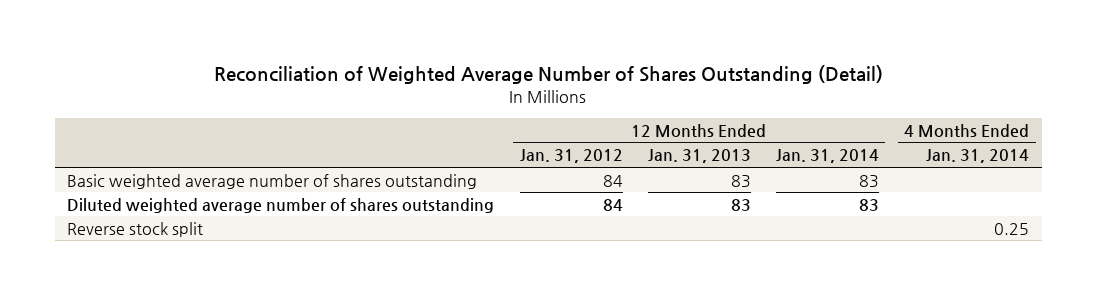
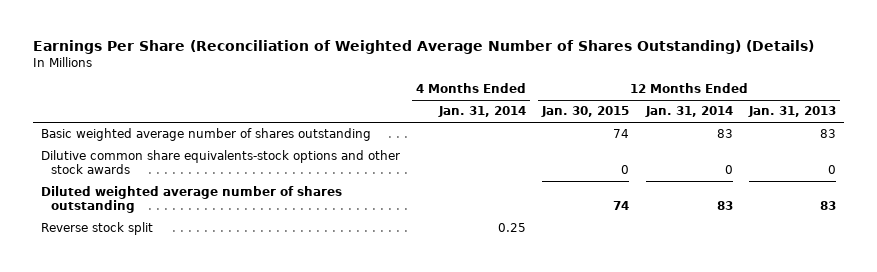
- Reconciliation of Weighted Average Number of Shares Outstanding (Detail)
+ Earnings Per Share (Reconciliation of Weighted Average Number of Shares Outstanding) (Details)
- | 12 Months Ended Jan. 31, 2012 | 12 Months Ended Jan. 31, 2013 | 12 Months Ended Jan. 31, 2014 | 4 Months Ended Jan. 31, 2014
+ | 4 Months Ended Jan. 31, 2014 | 12 Months Ended Jan. 30, 2015 | 12 Months Ended Jan. 31, 2014 | 12 Months Ended Jan. 31, 2013
+ Dilutive common share equivalents-stock options and other stock awards | | 0 | 0 | 0

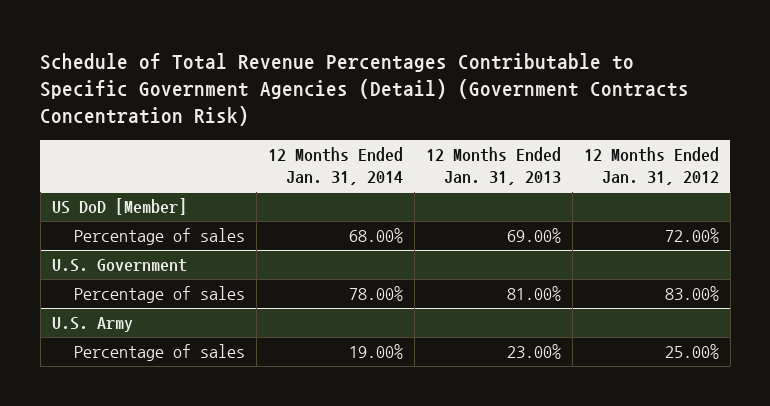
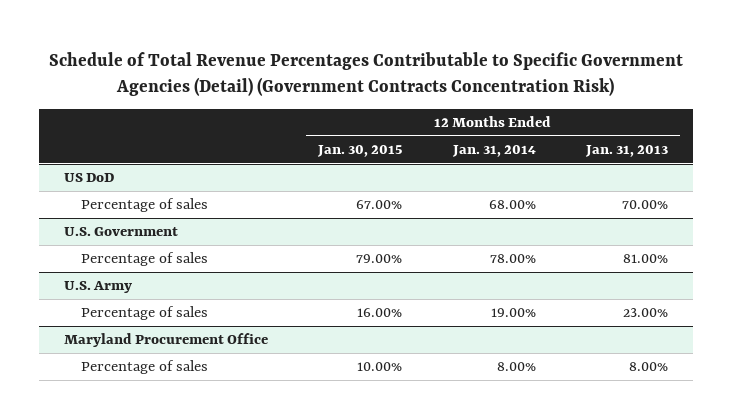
- | 12 Months Ended Jan. 31, 2014 | 12 Months Ended Jan. 31, 2013 | 12 Months Ended Jan. 31, 2012
+ | 12 Months Ended Jan. 30, 2015 | 12 Months Ended Jan. 31, 2014 | 12 Months Ended Jan. 31, 2013
- US DoD [Member]
- Percentage of sales | 68.00% | 69.00% | 72.00%
+ US DoD
+ Percentage of sales | 67.00% | 68.00% | 70.00%
+ Maryland Procurement Office
+ Percentage of sales | 10.00% | 8.00% | 8.00%

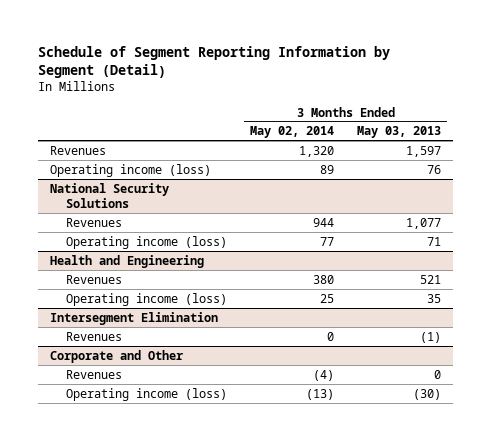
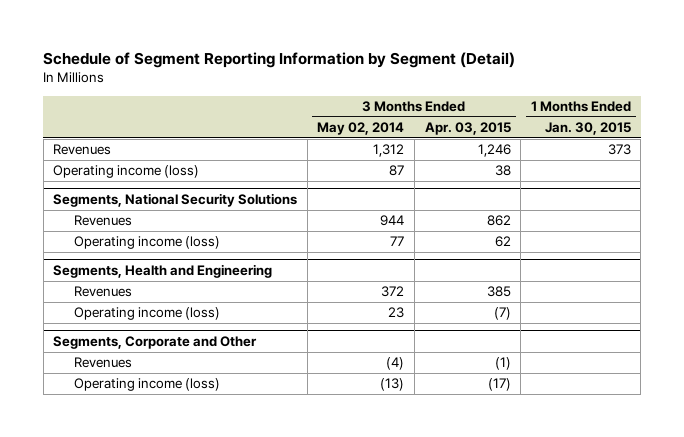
- | 3 Months Ended May 02, 2014 | 3 Months Ended May 03, 2013
+ | 3 Months Ended May 02, 2014 | 3 Months Ended Apr. 03, 2015 | 1 Months Ended Jan. 30, 2015
- Revenues | 1,320 | 1,597
- Operating income (loss) | 89 | 76
- National Security Solutions
+ Revenues | 1,312 | 1,246 | 373
+ Operating income (loss) | 87 | 38 |
+ Segments, National Security Solutions
- Health and Engineering
- Revenues | 380 | 521
- Operating income (loss) | 25 | 35
- Intersegment Elimination
- Revenues | 0 | (1)
- Corporate and Other
+ Segments, Health and Engineering
+ Revenues | 372 | 385 |
+ Operating income (loss) | 23 | (7) |
+ Segments, Corporate and Other

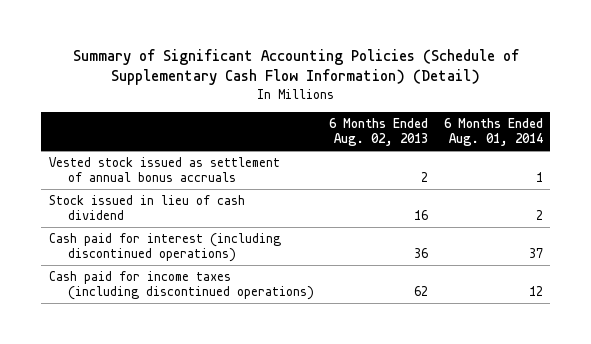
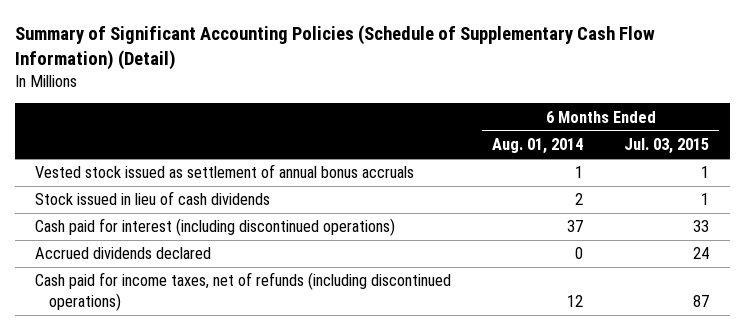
- | 6 Months Ended Aug. 02, 2013 | 6 Months Ended Aug. 01, 2014
+ | 6 Months Ended Aug. 01, 2014 | 6 Months Ended Jul. 03, 2015
- Stock issued in lieu of cash dividend | 16 | 2
+ Stock issued in lieu of cash dividends | 2 | 1
- Cash paid for income taxes (including discontinued operations) | 62 | 12
+ Accrued dividends declared | 0 | 24
+ Cash paid for income taxes, net of refunds (including discontinued operations) | 12 | 87

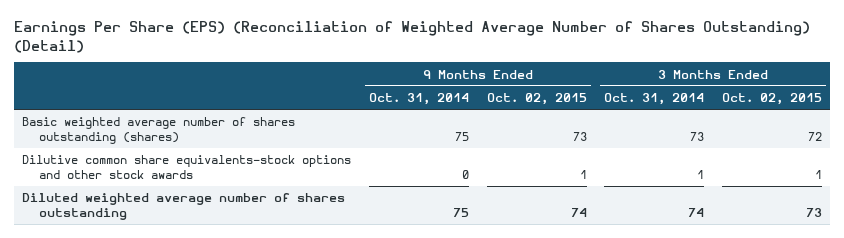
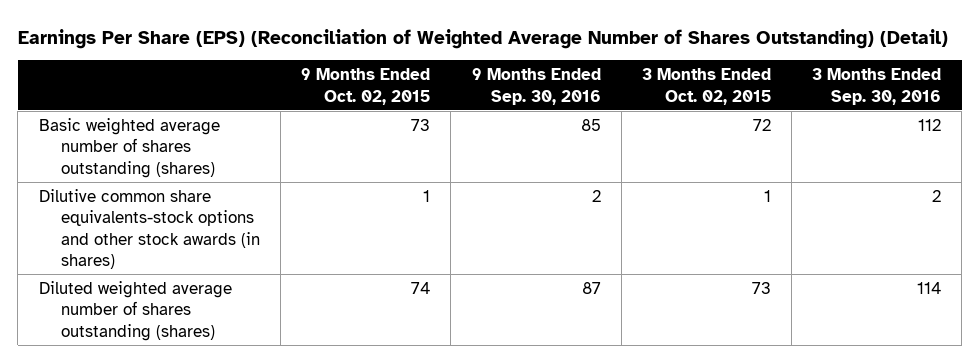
- | 9 Months Ended Oct. 31, 2014 | 9 Months Ended Oct. 02, 2015 | 3 Months Ended Oct. 31, 2014 | 3 Months Ended Oct. 02, 2015
+ | 9 Months Ended Oct. 02, 2015 | 9 Months Ended Sep. 30, 2016 | 3 Months Ended Oct. 02, 2015 | 3 Months Ended Sep. 30, 2016
- Dilutive common share equivalents-stock options and other stock awards | 0 | 1 | 1 | 1
- Diluted weighted average number of shares outstanding | 75 | 74 | 74 | 73
+ Dilutive common share equivalents-stock options and other stock awards (in shares) | 1 | 2 | 1 | 2
+ Diluted weighted average number of shares outstanding (shares) | 74 | 87 | 73 | 114

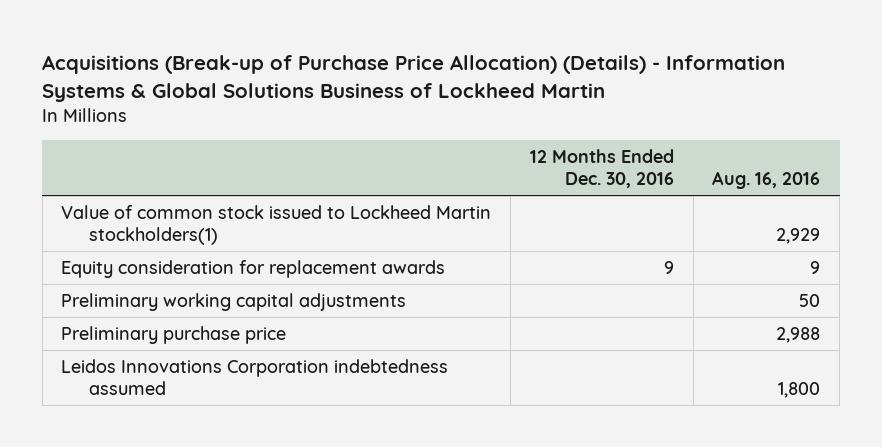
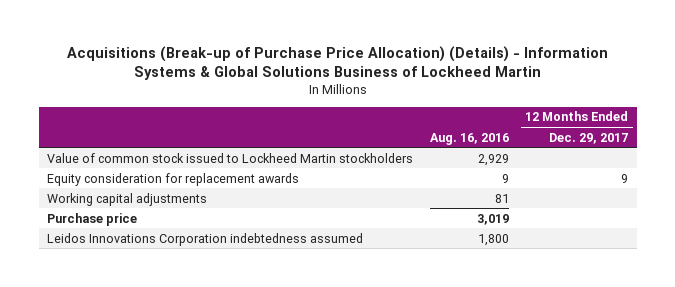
- | 12 Months Ended Dec. 30, 2016 | Aug. 16, 2016
+ | Aug. 16, 2016 | 12 Months Ended Dec. 29, 2017
- Value of common stock issued to Lockheed Martin stockholders(1) | | 2,929
+ Value of common stock issued to Lockheed Martin stockholders | 2,929 |
- Preliminary working capital adjustments | | 50
- Preliminary purchase price | | 2,988
+ Working capital adjustments | 81 |
+ Purchase price | 3,019 |

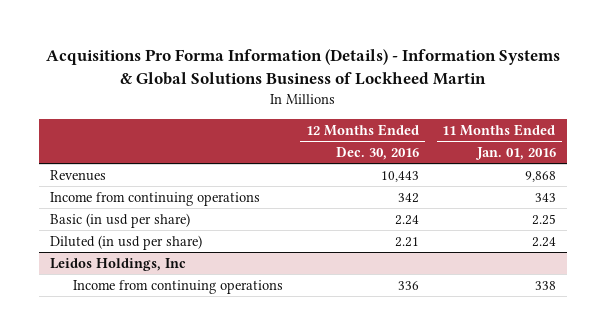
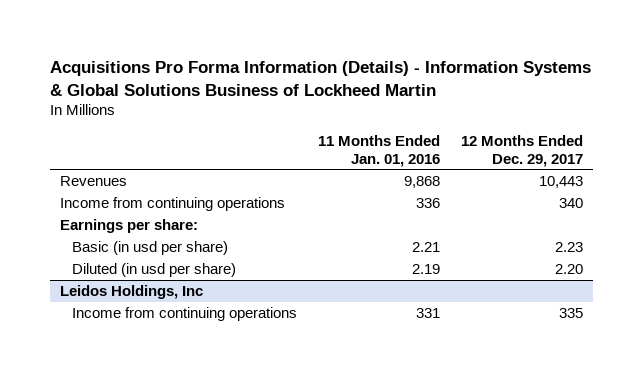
- | 12 Months Ended Dec. 30, 2016 | 11 Months Ended Jan. 01, 2016
+ | 11 Months Ended Jan. 01, 2016 | 12 Months Ended Dec. 29, 2017
- Income from continuing operations | 342 | 343
- Basic (in usd per share) | 2.24 | 2.25
- Diluted (in usd per share) | 2.21 | 2.24
+ Income from continuing operations | 336 | 340
+ Earnings per share:
+ Basic (in usd per share) | 2.21 | 2.23
+ Diluted (in usd per share) | 2.19 | 2.20
@ Leidos Holdings, Inc
- Income from continuing operations | 336 | 338
+ Income from continuing operations | 331 | 335

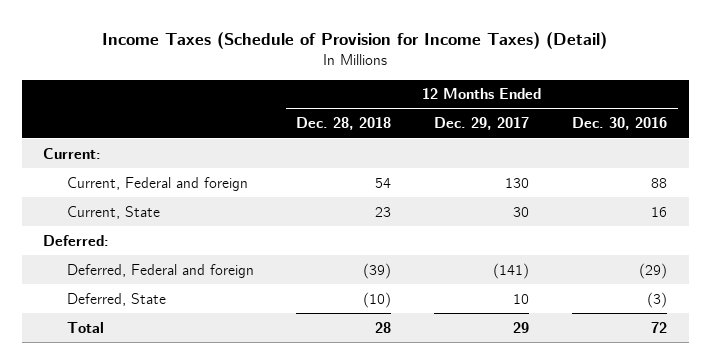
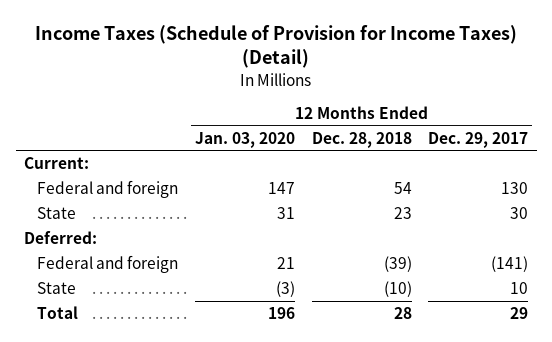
- | 12 Months Ended Dec. 28, 2018 | 12 Months Ended Dec. 29, 2017 | 12 Months Ended Dec. 30, 2016
+ | 12 Months Ended Jan. 03, 2020 | 12 Months Ended Dec. 28, 2018 | 12 Months Ended Dec. 29, 2017
- Current, Federal and foreign | 54 | 130 | 88
- Current, State | 23 | 30 | 16
+ Federal and foreign | 147 | 54 | 130
+ State | 31 | 23 | 30
- Deferred, Federal and foreign | (39) | (141) | (29)
- Deferred, State | (10) | 10 | (3)
+ Federal and foreign | 21 | (39) | (141)
+ State | (3) | (10) | 10

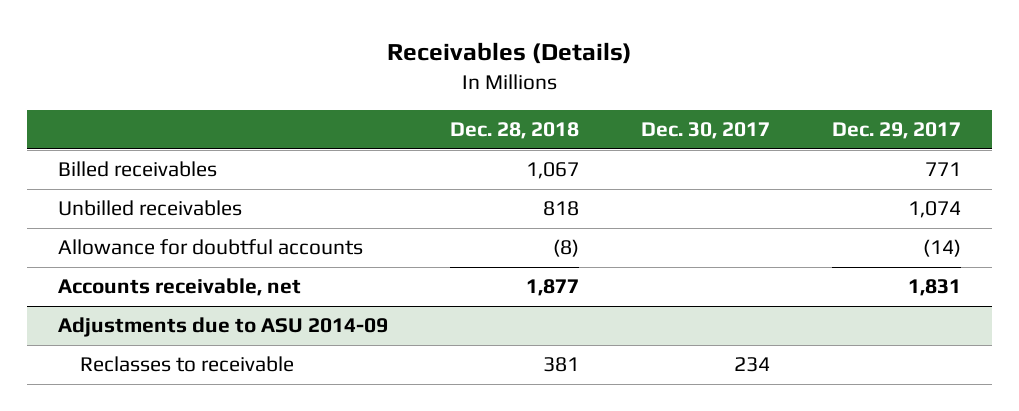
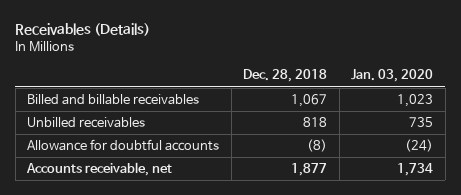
- | Dec. 28, 2018 | Dec. 30, 2017 | Dec. 29, 2017
+ | Dec. 28, 2018 | Jan. 03, 2020
- Billed receivables | 1,067 | | 771
+ Billed and billable receivables | 1,067 | 1,023
- Adjustments due to ASU 2014-09
- Reclasses to receivable | 381 | 234 |

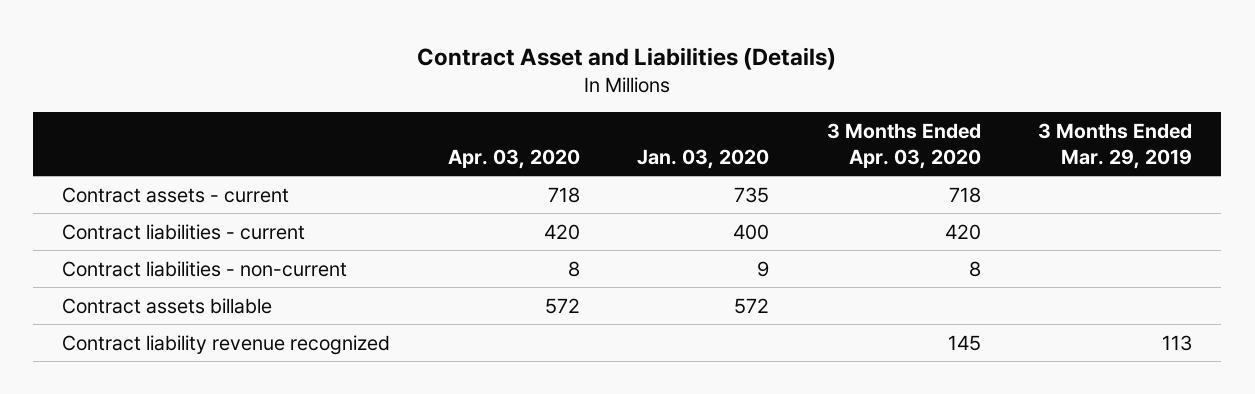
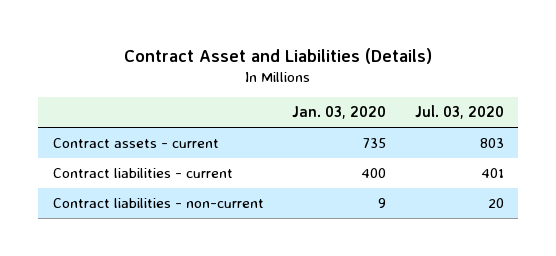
- | Apr. 03, 2020 | Jan. 03, 2020 | 3 Months Ended Apr. 03, 2020 | 3 Months Ended Mar. 29, 2019
+ | Jan. 03, 2020 | Jul. 03, 2020
- Contract assets billable | 572 | 572 | |
- Contract liability revenue recognized | | | 145 | 113

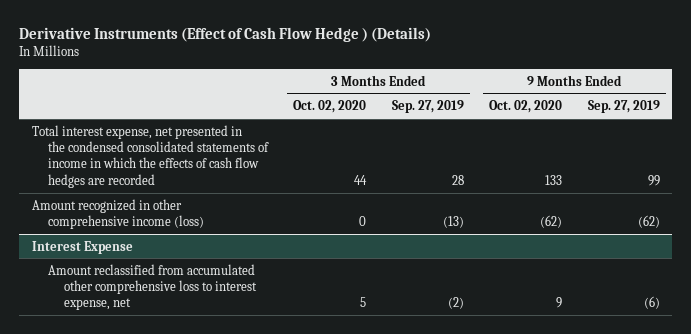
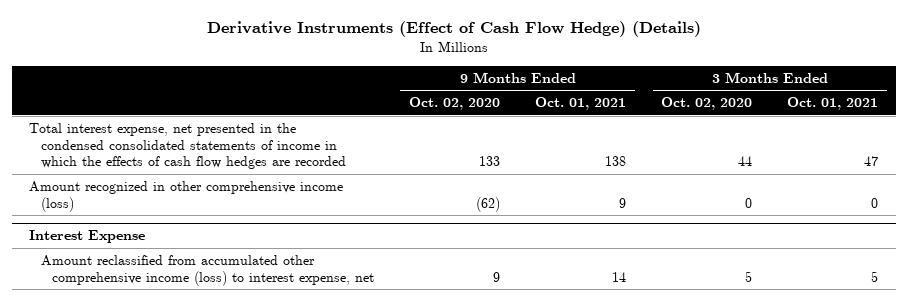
- Derivative Instruments (Effect of Cash Flow Hedge ) (Details)
+ Derivative Instruments (Effect of Cash Flow Hedge) (Details)
- | 3 Months Ended Oct. 02, 2020 | 3 Months Ended Sep. 27, 2019 | 9 Months Ended Oct. 02, 2020 | 9 Months Ended Sep. 27, 2019
+ | 9 Months Ended Oct. 02, 2020 | 9 Months Ended Oct. 01, 2021 | 3 Months Ended Oct. 02, 2020 | 3 Months Ended Oct. 01, 2021
@ Interest Expense
- Amount reclassified from accumulated other comprehensive loss to interest expense, net | 5 | (2) | 9 | (6)
+ Amount reclassified from accumulated other comprehensive income (loss) to interest expense, net | 9 | 14 | 5 | 5

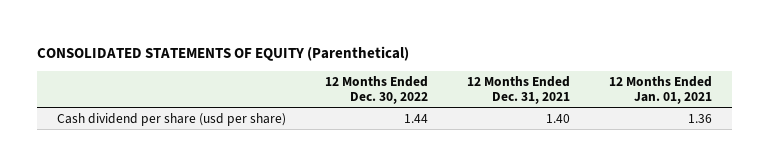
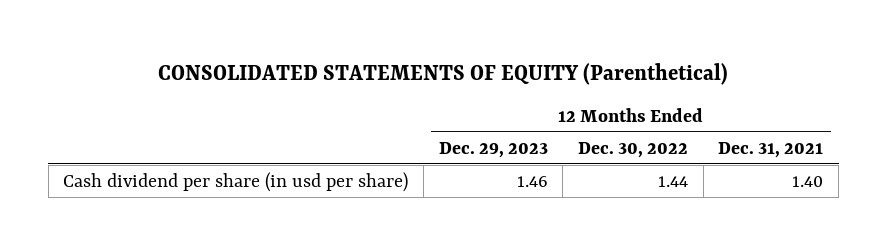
- | 12 Months Ended Dec. 30, 2022 | 12 Months Ended Dec. 31, 2021 | 12 Months Ended Jan. 01, 2021
+ | 12 Months Ended Dec. 29, 2023 | 12 Months Ended Dec. 30, 2022 | 12 Months Ended Dec. 31, 2021
- Cash dividend per share (usd per share) | 1.44 | 1.40 | 1.36
+ Cash dividend per share (in usd per share) | 1.46 | 1.44 | 1.40

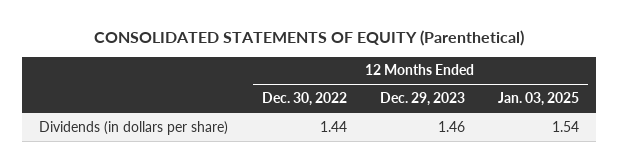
- | 12 Months Ended Dec. 29, 2023 | 12 Months Ended Dec. 30, 2022 | 12 Months Ended Dec. 31, 2021
+ | 12 Months Ended Dec. 30, 2022 | 12 Months Ended Dec. 29, 2023 | 12 Months Ended Jan. 03, 2025
- Cash dividend per share (in usd per share) | 1.46 | 1.44 | 1.40
+ Dividends (in dollars per share) | 1.44 | 1.46 | 1.54

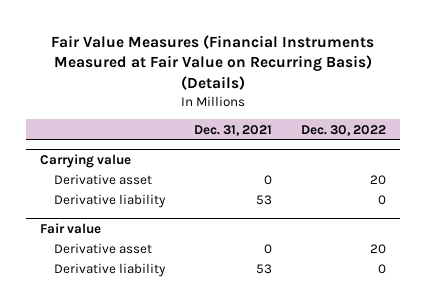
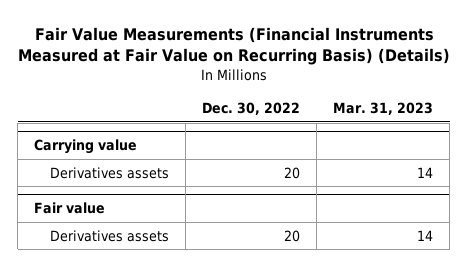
- Fair Value Measures (Financial Instruments Measured at Fair Value on Recurring Basis) (Details)
+ Fair Value Measurements (Financial Instruments Measured at Fair Value on Recurring Basis) (Details)
- | Dec. 31, 2021 | Dec. 30, 2022
+ | Dec. 30, 2022 | Mar. 31, 2023
@ Carrying value
- Derivative asset | 0 | 20
- Derivative liability | 53 | 0
+ Derivatives assets | 20 | 14
@ Fair value
- Derivative asset | 0 | 20
- Derivative liability | 53 | 0
+ Derivatives assets | 20 | 14

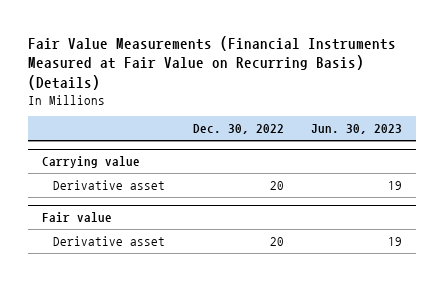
- | Dec. 30, 2022 | Mar. 31, 2023
+ | Dec. 30, 2022 | Jun. 30, 2023
@ Carrying value
- Derivatives assets | 20 | 14
+ Derivative asset | 20 | 19
@ Fair value
- Derivatives assets | 20 | 14
+ Derivative asset | 20 | 19

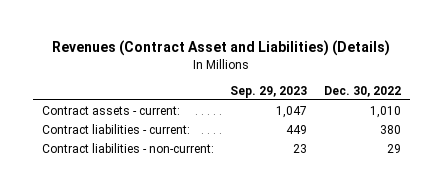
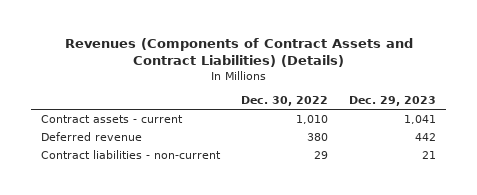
- Revenues (Contract Asset and Liabilities) (Details)
+ Revenues (Components of Contract Assets and Contract Liabilities) (Details)
- | Sep. 29, 2023 | Dec. 30, 2022
+ | Dec. 30, 2022 | Dec. 29, 2023
- Contract assets - current: | 1,047 | 1,010
- Contract liabilities - current: | 449 | 380
- Contract liabilities - non-current: | 23 | 29
+ Contract assets - current | 1,010 | 1,041
+ Deferred revenue | 380 | 442
+ Contract liabilities - non-current | 29 | 21

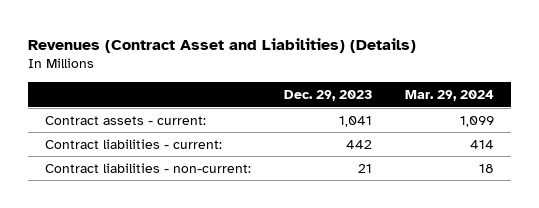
- Revenues (Components of Contract Assets and Contract Liabilities) (Details)
+ Revenues (Contract Asset and Liabilities) (Details)
- | Dec. 30, 2022 | Dec. 29, 2023
+ | Dec. 29, 2023 | Mar. 29, 2024
- Contract assets - current | 1,010 | 1,041
- Deferred revenue | 380 | 442
- Contract liabilities - non-current | 29 | 21
+ Contract assets - current: | 1,041 | 1,099
+ Contract liabilities - current: | 442 | 414
+ Contract liabilities - non-current: | 21 | 18

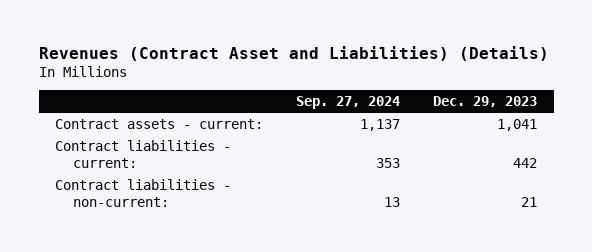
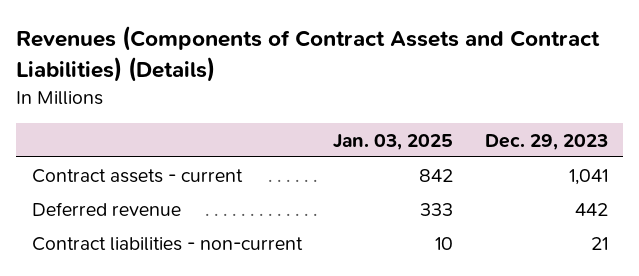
- Revenues (Contract Asset and Liabilities) (Details)
+ Revenues (Components of Contract Assets and Contract Liabilities) (Details)
- | Sep. 27, 2024 | Dec. 29, 2023
+ | Jan. 03, 2025 | Dec. 29, 2023
- Contract assets - current: | 1,137 | 1,041
- Contract liabilities - current: | 353 | 442
- Contract liabilities - non-current: | 13 | 21
+ Contract assets - current | 842 | 1,041
+ Deferred revenue | 333 | 442
+ Contract liabilities - non-current | 10 | 21

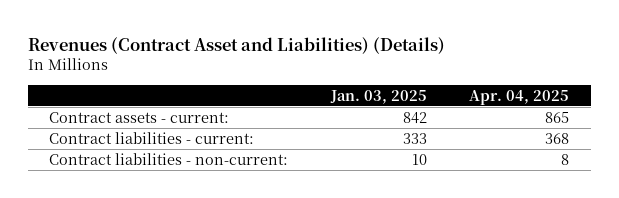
- Revenues (Components of Contract Assets and Contract Liabilities) (Details)
+ Revenues (Contract Asset and Liabilities) (Details)
- | Jan. 03, 2025 | Dec. 29, 2023
+ | Jan. 03, 2025 | Apr. 04, 2025
- Contract assets - current | 842 | 1,041
- Deferred revenue | 333 | 442
- Contract liabilities - non-current | 10 | 21
+ Contract assets - current: | 842 | 865
+ Contract liabilities - current: | 333 | 368
+ Contract liabilities - non-current: | 10 | 8

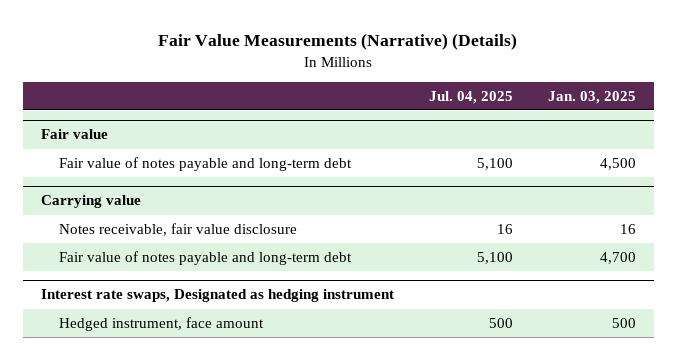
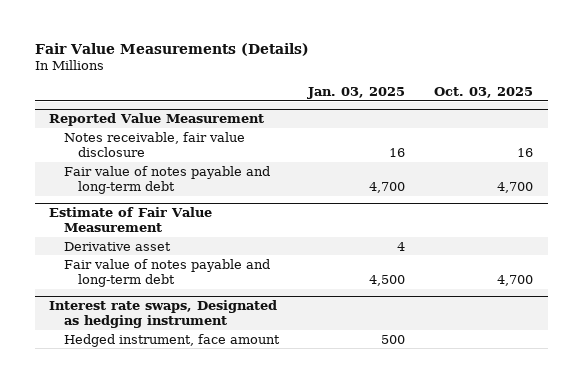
- Fair Value Measurements (Narrative) (Details)
+ Fair Value Measurements (Details)
- | Jul. 04, 2025 | Jan. 03, 2025
+ | Jan. 03, 2025 | Oct. 03, 2025
- Fair value
- Fair value of notes payable and long-term debt | 5,100 | 4,500
- Carrying value
+ Reported Value Measurement
+ Estimate of Fair Value Measurement
+ Derivative asset | 4 |
+ Fair value of notes payable and long-term debt | 4,500 | 4,700

